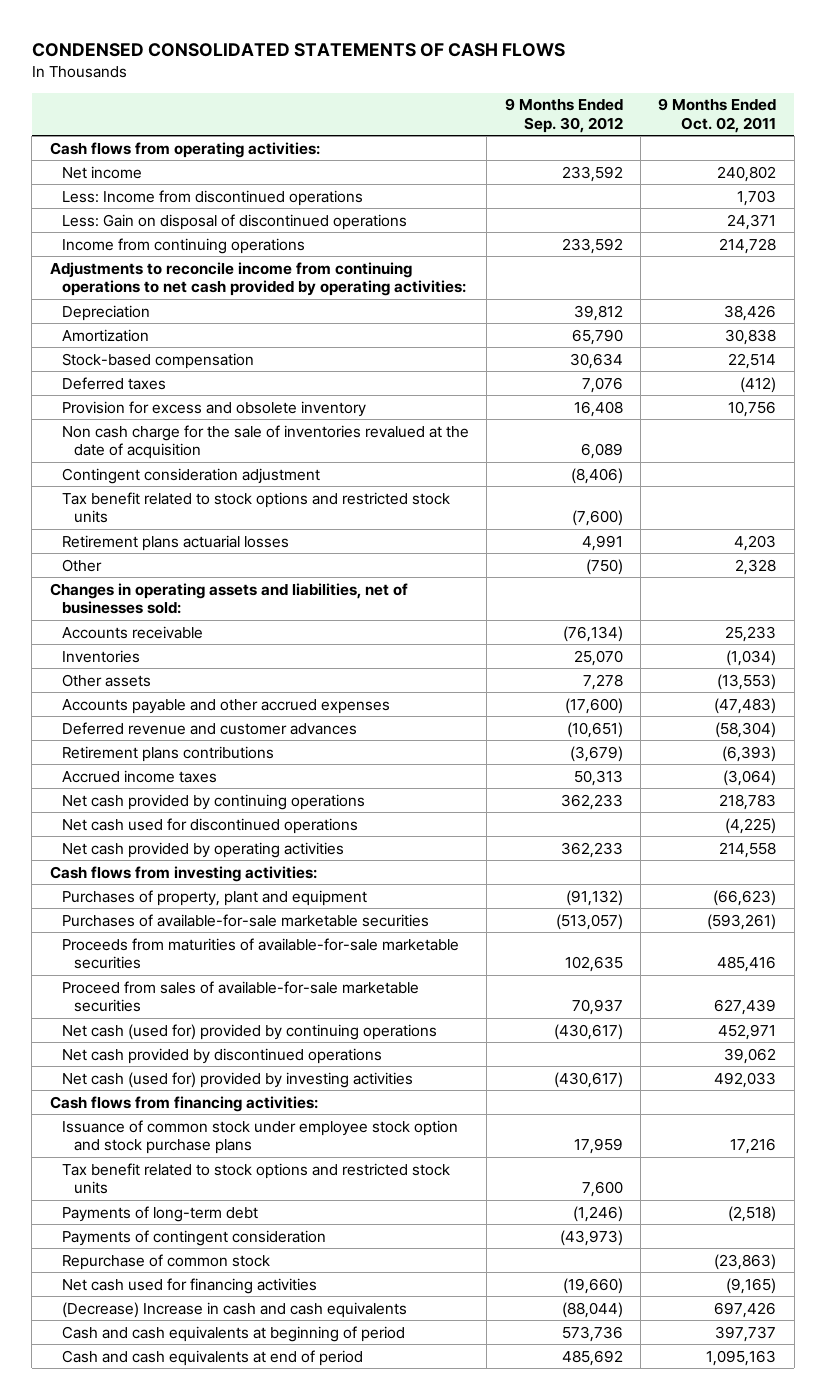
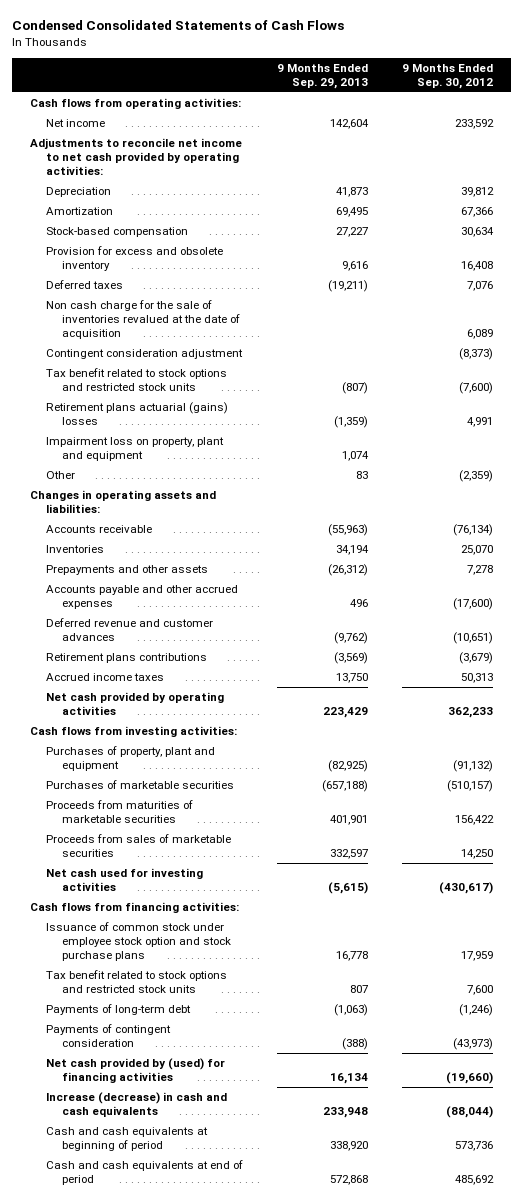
- CONDENSED CONSOLIDATED STATEMENTS OF CASH FLOWS
+ Condensed Consolidated Statements of Cash Flows
- | 9 Months Ended Sep. 30, 2012 | 9 Months Ended Oct. 02, 2011
+ | 9 Months Ended Sep. 29, 2013 | 9 Months Ended Sep. 30, 2012
- Less: Income from discontinued operations | | 1,703
- Less: Gain on disposal of discontinued operations | | 24,371
- Income from continuing operations | 233,592 | 214,728
- Adjustments to reconcile income from continuing operations to net cash provided by operating activities:
+ Adjustments to reconcile net income to net cash provided by operating activities:
- Amortization | 65,790 | 30,838
+ Amortization | 69,495 | 67,366
moved down: Deferred taxes | (19,211) | 7,076
- Contingent consideration adjustment | (8,406) |
+ Contingent consideration adjustment | | (8,373)
- Retirement plans actuarial losses | 4,991 | 4,203
- Other | (750) | 2,328
- Changes in operating assets and liabilities, net of businesses sold:
+ Retirement plans actuarial (gains) losses | (1,359) | 4,991
+ Impairment loss on property, plant and equipment | 1,074 |
+ Other | 83 | (2,359)
+ Changes in operating assets and liabilities:
- Other assets | 7,278 | (13,553)
+ Prepayments and other assets | (26,312) | 7,278
- Net cash provided by continuing operations | 362,233 | 218,783
- Net cash used for discontinued operations | | (4,225)
- Purchases of available-for-sale marketable securities | (513,057) | (593,261)
- Proceeds from maturities of available-for-sale marketable securities | 102,635 | 485,416
- Proceed from sales of available-for-sale marketable securities | 70,937 | 627,439
- Net cash (used for) provided by continuing operations | (430,617) | 452,971
- Net cash provided by discontinued operations | | 39,062
- Net cash (used for) provided by investing activities | (430,617) | 492,033
+ Purchases of marketable securities | (657,188) | (510,157)
+ Proceeds from maturities of marketable securities | 401,901 | 156,422
+ Proceeds from sales of marketable securities | 332,597 | 14,250
+ Net cash used for investing activities | (5,615) | (430,617)
- Repurchase of common stock | | (23,863)
- Net cash used for financing activities | (19,660) | (9,165)
- (Decrease) Increase in cash and cash equivalents | (88,044) | 697,426
+ Net cash provided by (used) for financing activities | 16,134 | (19,660)
+ Increase (decrease) in cash and cash equivalents | 233,948 | (88,044)

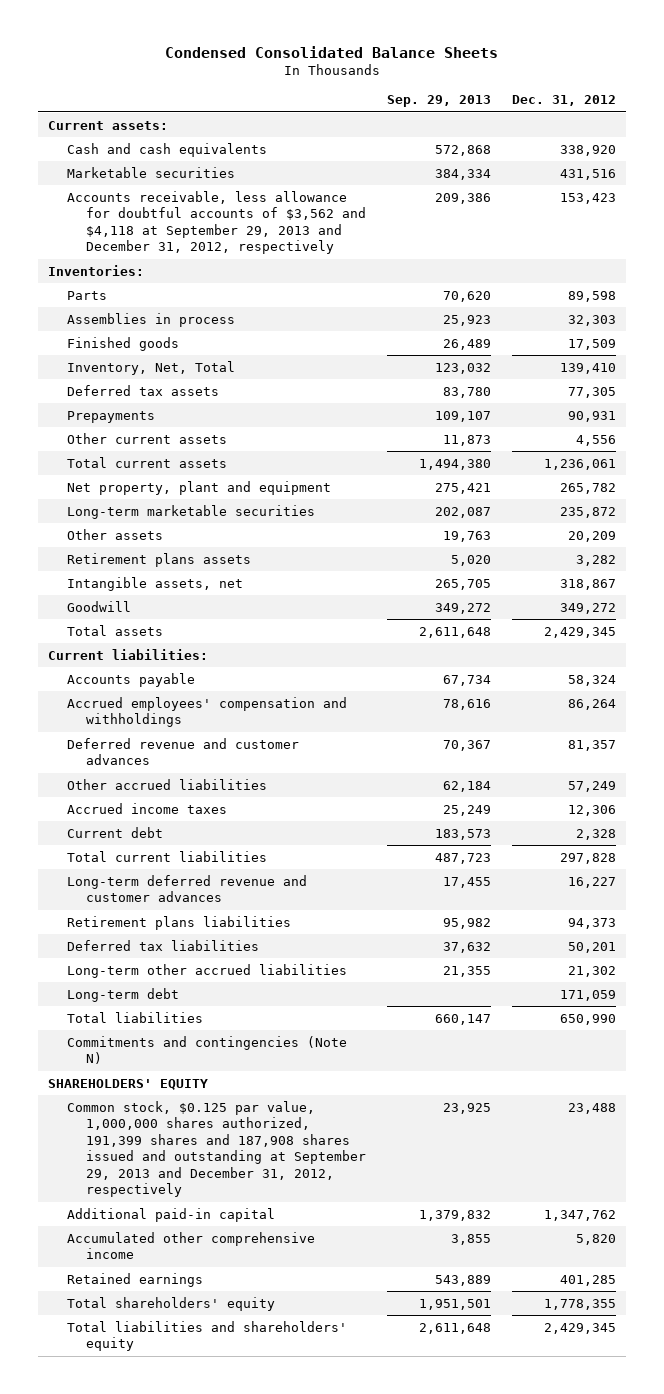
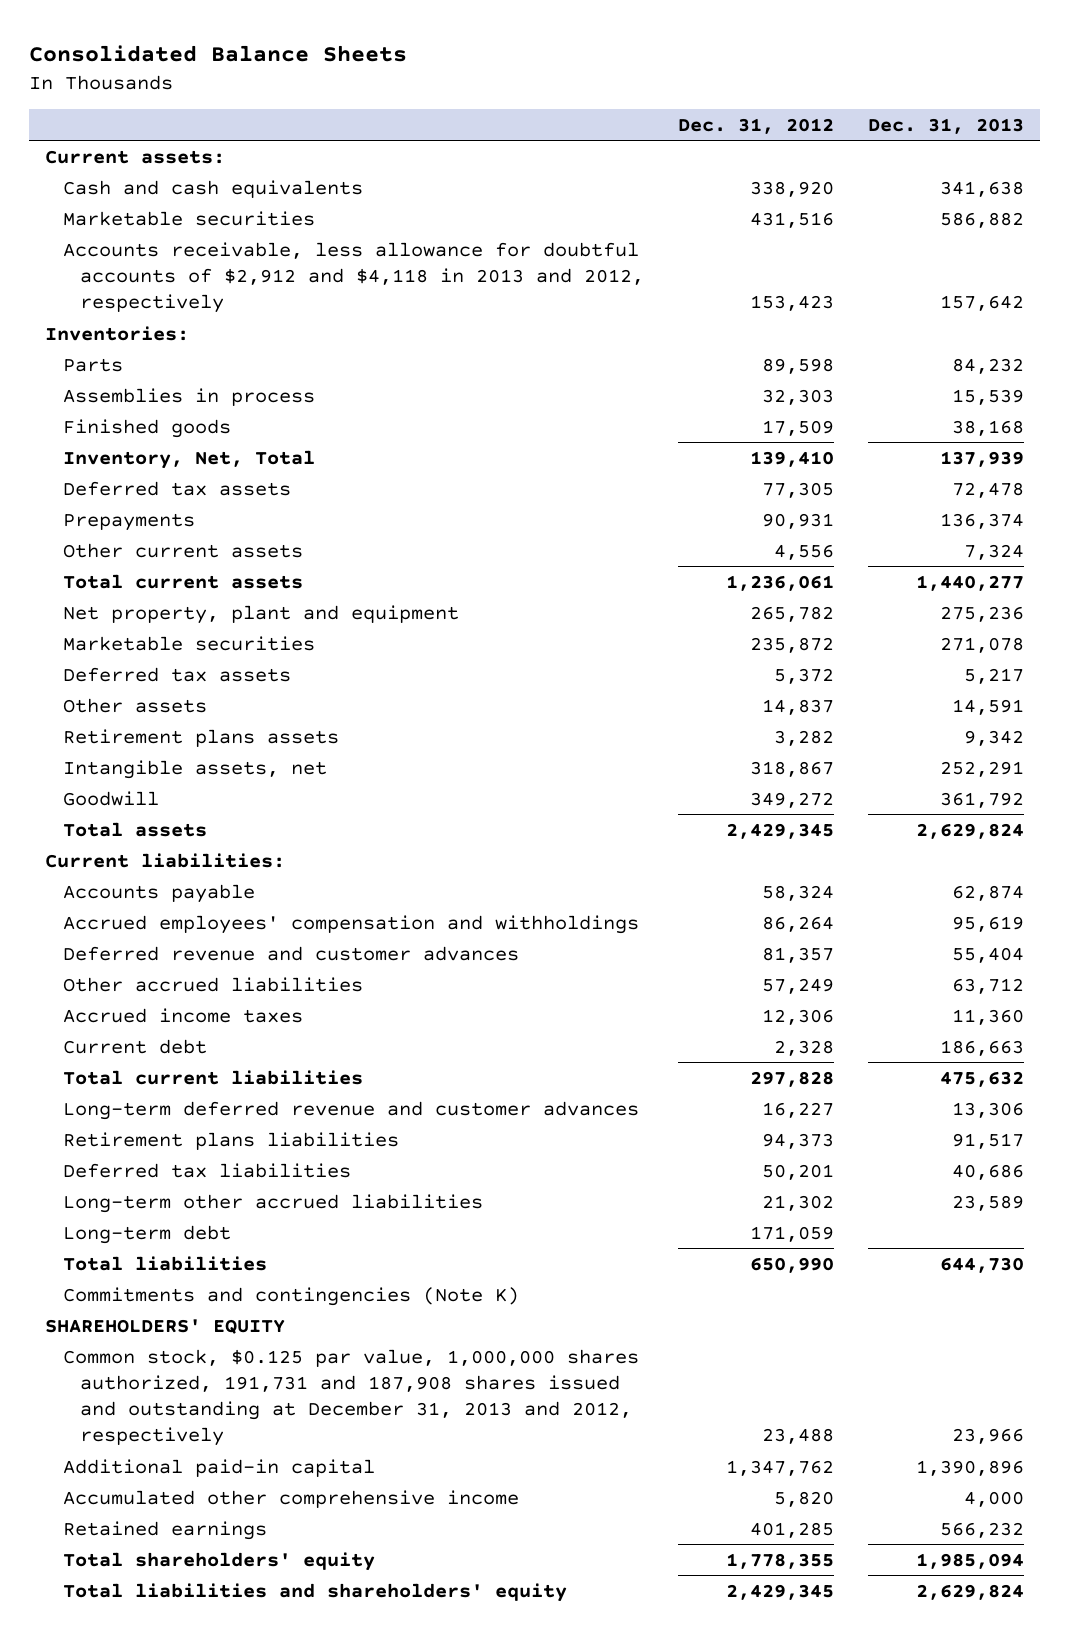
- Condensed Consolidated Balance Sheets
+ Consolidated Balance Sheets
- | Sep. 29, 2013 | Dec. 31, 2012
+ | Dec. 31, 2012 | Dec. 31, 2013
- Accounts receivable, less allowance for doubtful accounts of $3,562 and $4,118 at September 29, 2013 and December 31, 2012, respectively | 209,386 | 153,423
+ Accounts receivable, less allowance for doubtful accounts of $2,912 and $4,118 in 2013 and 2012, respectively | 153,423 | 157,642
- Long-term marketable securities | 202,087 | 235,872
- Other assets | 19,763 | 20,209
+ Marketable securities | 235,872 | 271,078
+ Deferred tax assets | 5,372 | 5,217
+ Other assets | 14,837 | 14,591
- Commitments and contingencies (Note N)
+ Commitments and contingencies (Note K)
- Common stock, $0.125 par value, 1,000,000 shares authorized, 191,399 shares and 187,908 shares issued and outstanding at September 29, 2013 and December 31, 2012, respectively | 23,925 | 23,488
+ Common stock, $0.125 par value, 1,000,000 shares authorized, 191,731 and 187,908 shares issued and outstanding at December 31, 2013 and 2012, respectively | 23,488 | 23,966

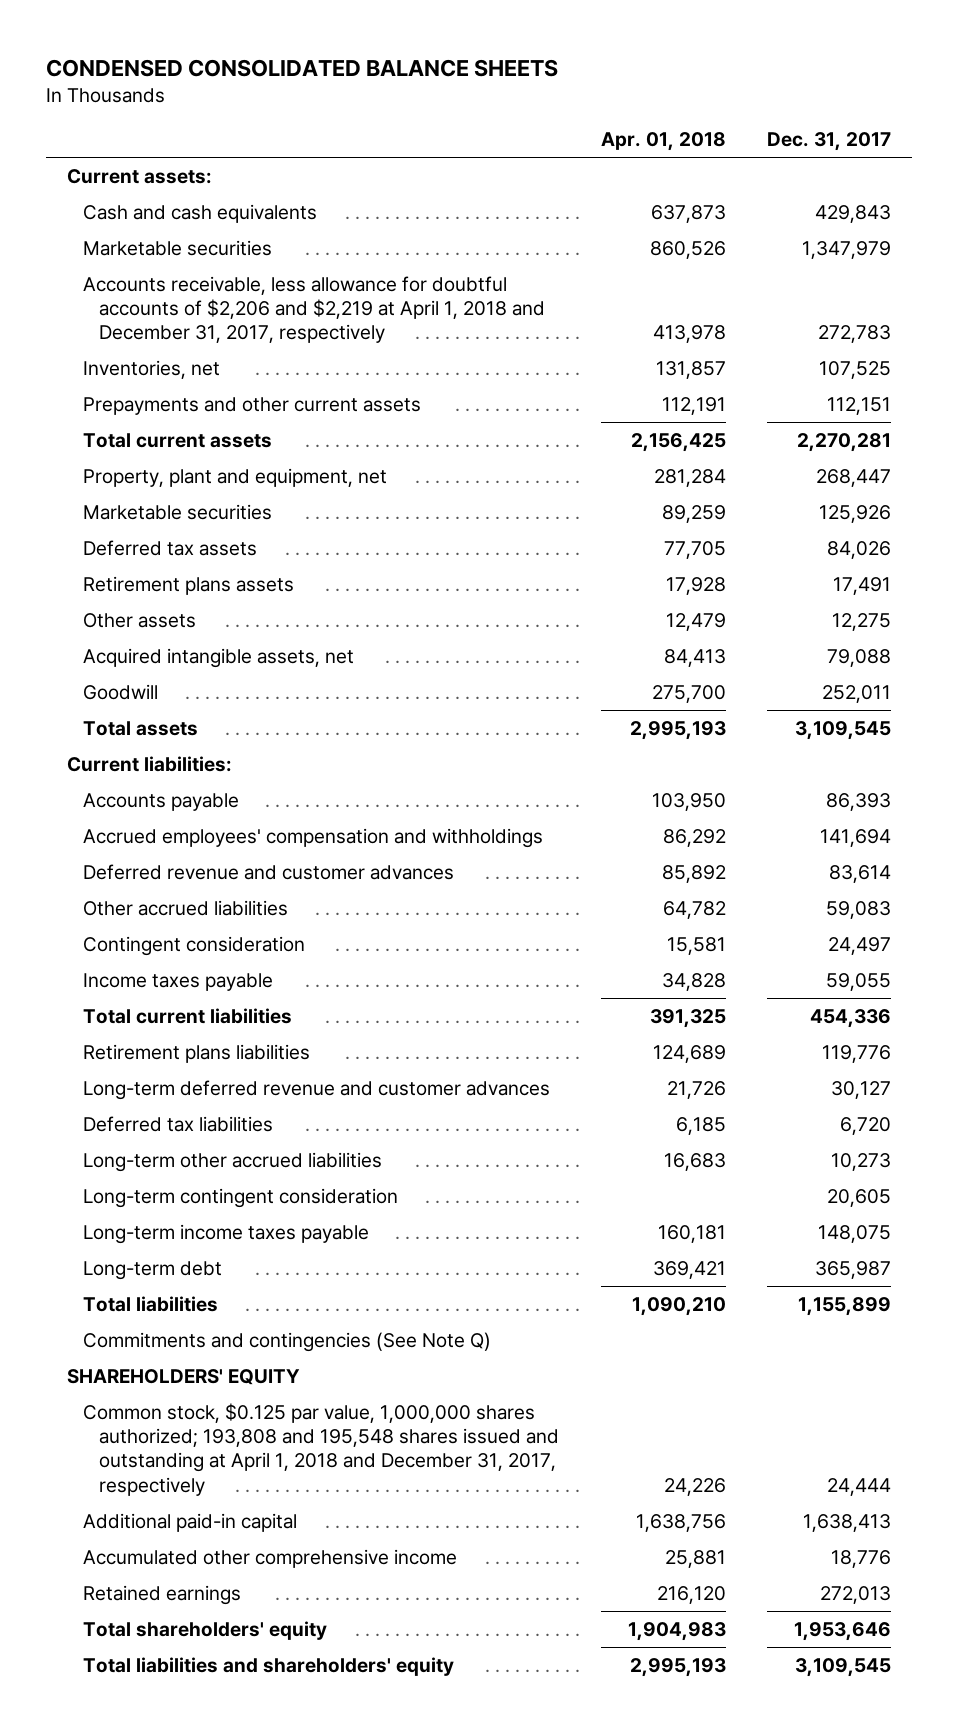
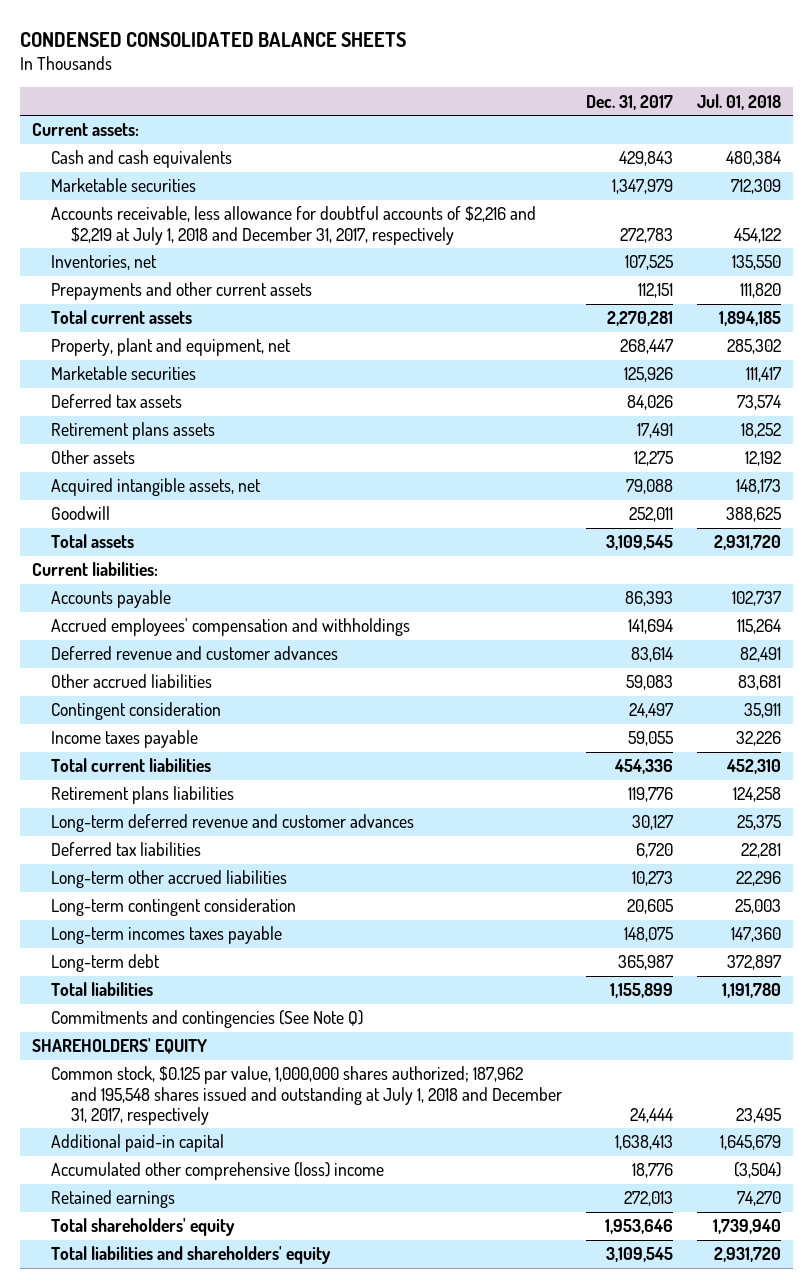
- | Apr. 01, 2018 | Dec. 31, 2017
+ | Dec. 31, 2017 | Jul. 01, 2018
- Accounts receivable, less allowance for doubtful accounts of $2,206 and $2,219 at April 1, 2018 and December 31, 2017, respectively | 413,978 | 272,783
+ Accounts receivable, less allowance for doubtful accounts of $2,216 and $2,219 at July 1, 2018 and December 31, 2017, respectively | 272,783 | 454,122
- Long-term income taxes payable | 160,181 | 148,075
+ Long-term incomes taxes payable | 148,075 | 147,360
- Common stock, $0.125 par value, 1,000,000 shares authorized; 193,808 and 195,548 shares issued and outstanding at April 1, 2018 and December 31, 2017, respectively | 24,226 | 24,444
+ Common stock, $0.125 par value, 1,000,000 shares authorized; 187,962 and 195,548 shares issued and outstanding at July 1, 2018 and December 31, 2017, respectively | 24,444 | 23,495
- Accumulated other comprehensive income | 25,881 | 18,776
+ Accumulated other comprehensive (loss) income | 18,776 | (3,504)

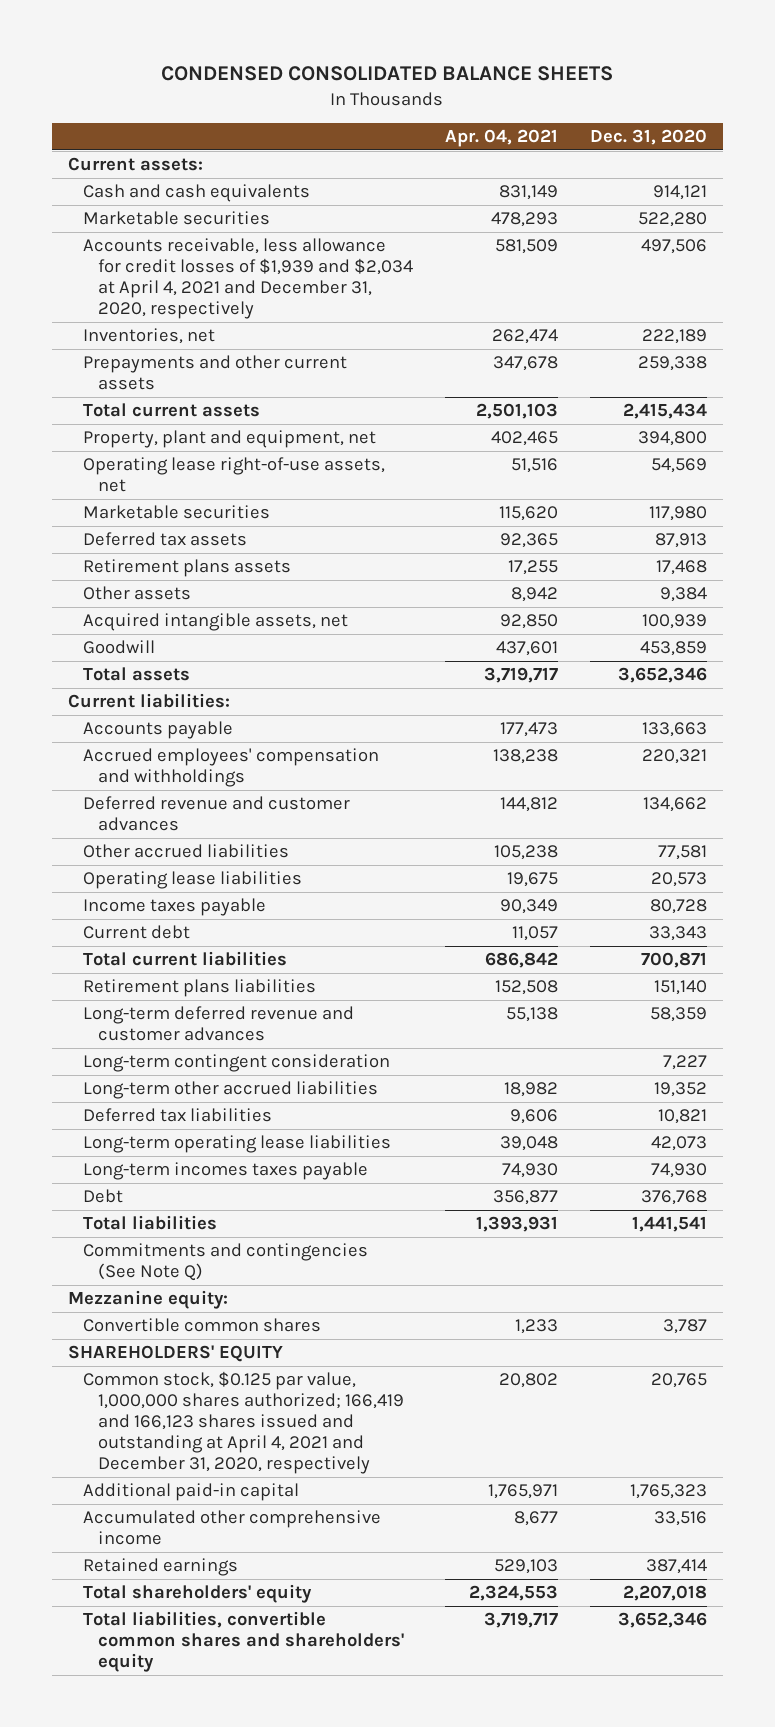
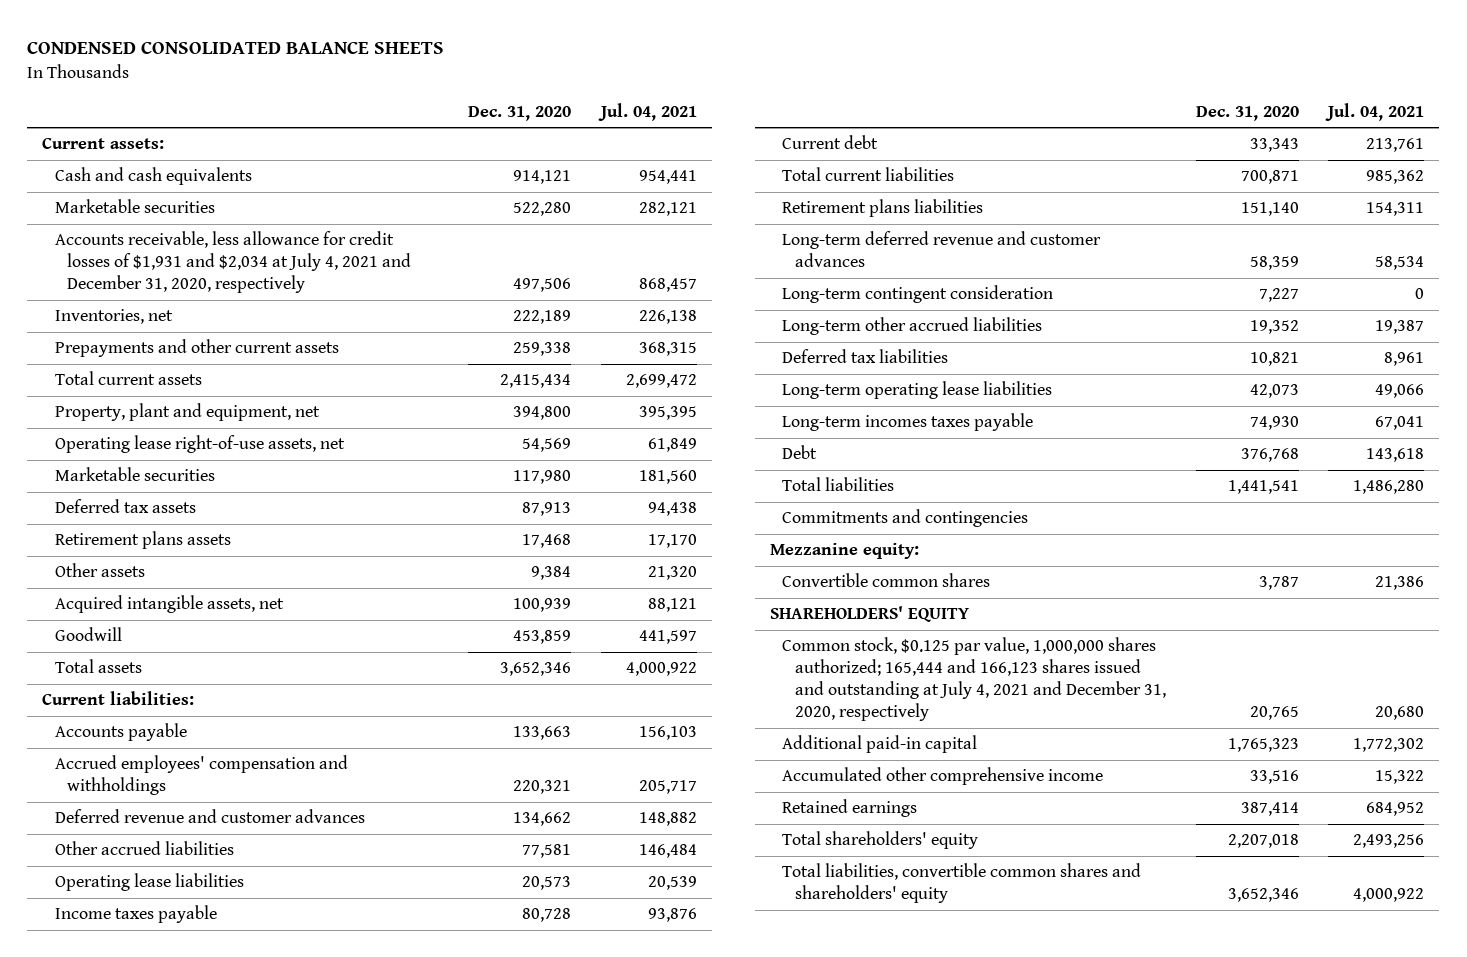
- | Apr. 04, 2021 | Dec. 31, 2020
+ | Dec. 31, 2020 | Jul. 04, 2021
- Accounts receivable, less allowance for credit losses of $1,939 and $2,034 at April 4, 2021 and December 31, 2020, respectively | 581,509 | 497,506
+ Accounts receivable, less allowance for credit losses of $1,931 and $2,034 at July 4, 2021 and December 31, 2020, respectively | 497,506 | 868,457
- Commitments and contingencies (See Note Q)
+ Commitments and contingencies
- Common stock, $0.125 par value, 1,000,000 shares authorized; 166,419 and 166,123 shares issued and outstanding at April 4, 2021 and December 31, 2020, respectively | 20,802 | 20,765
+ Common stock, $0.125 par value, 1,000,000 shares authorized; 165,444 and 166,123 shares issued and outstanding at July 4, 2021 and December 31, 2020, respectively | 20,765 | 20,680

